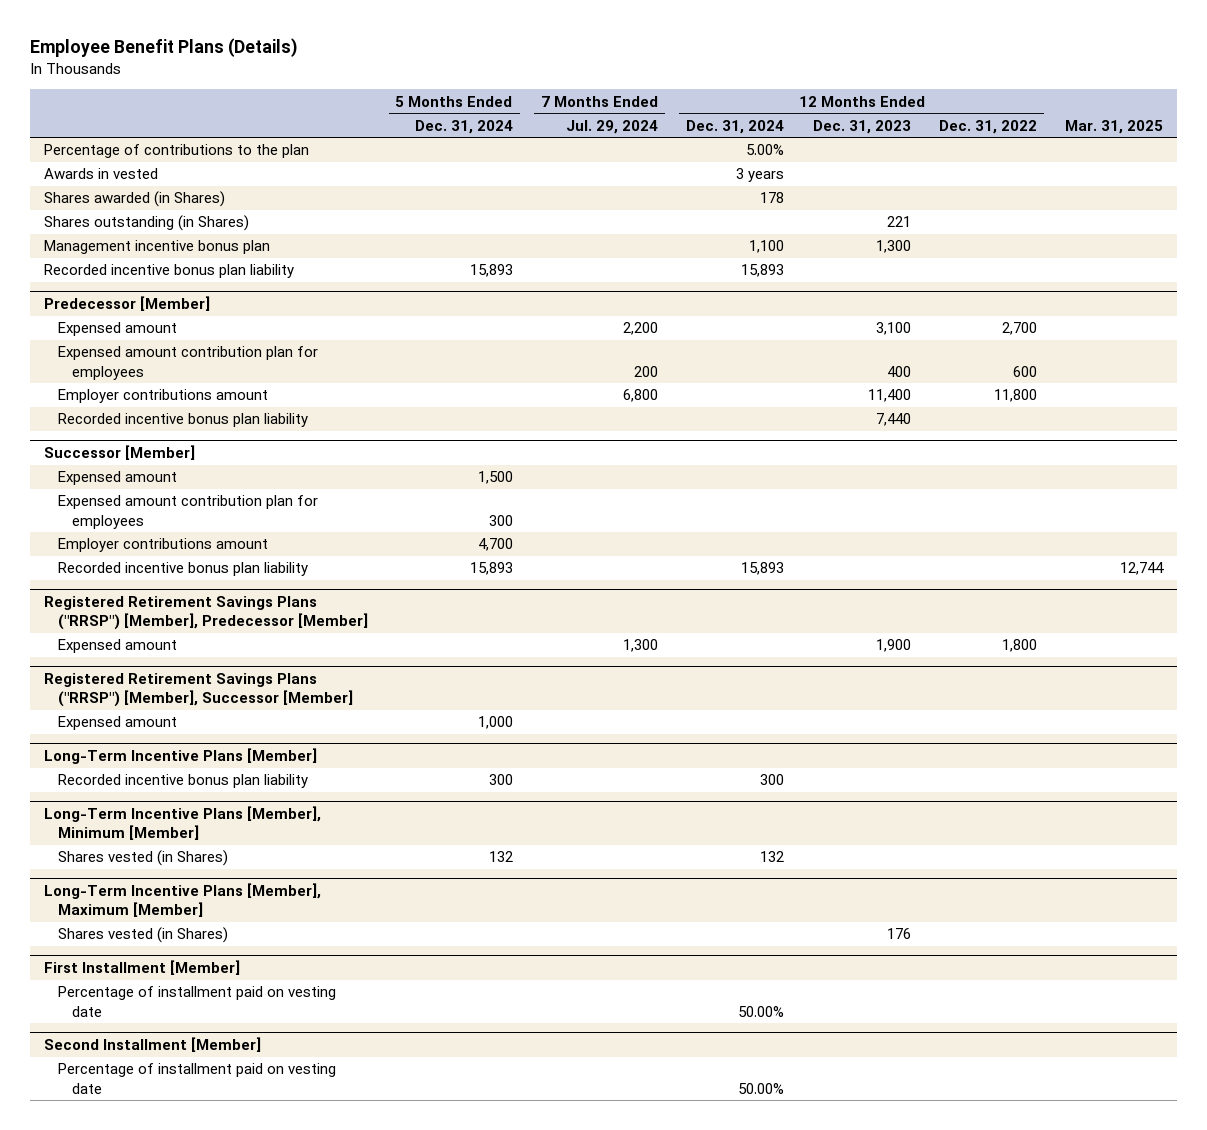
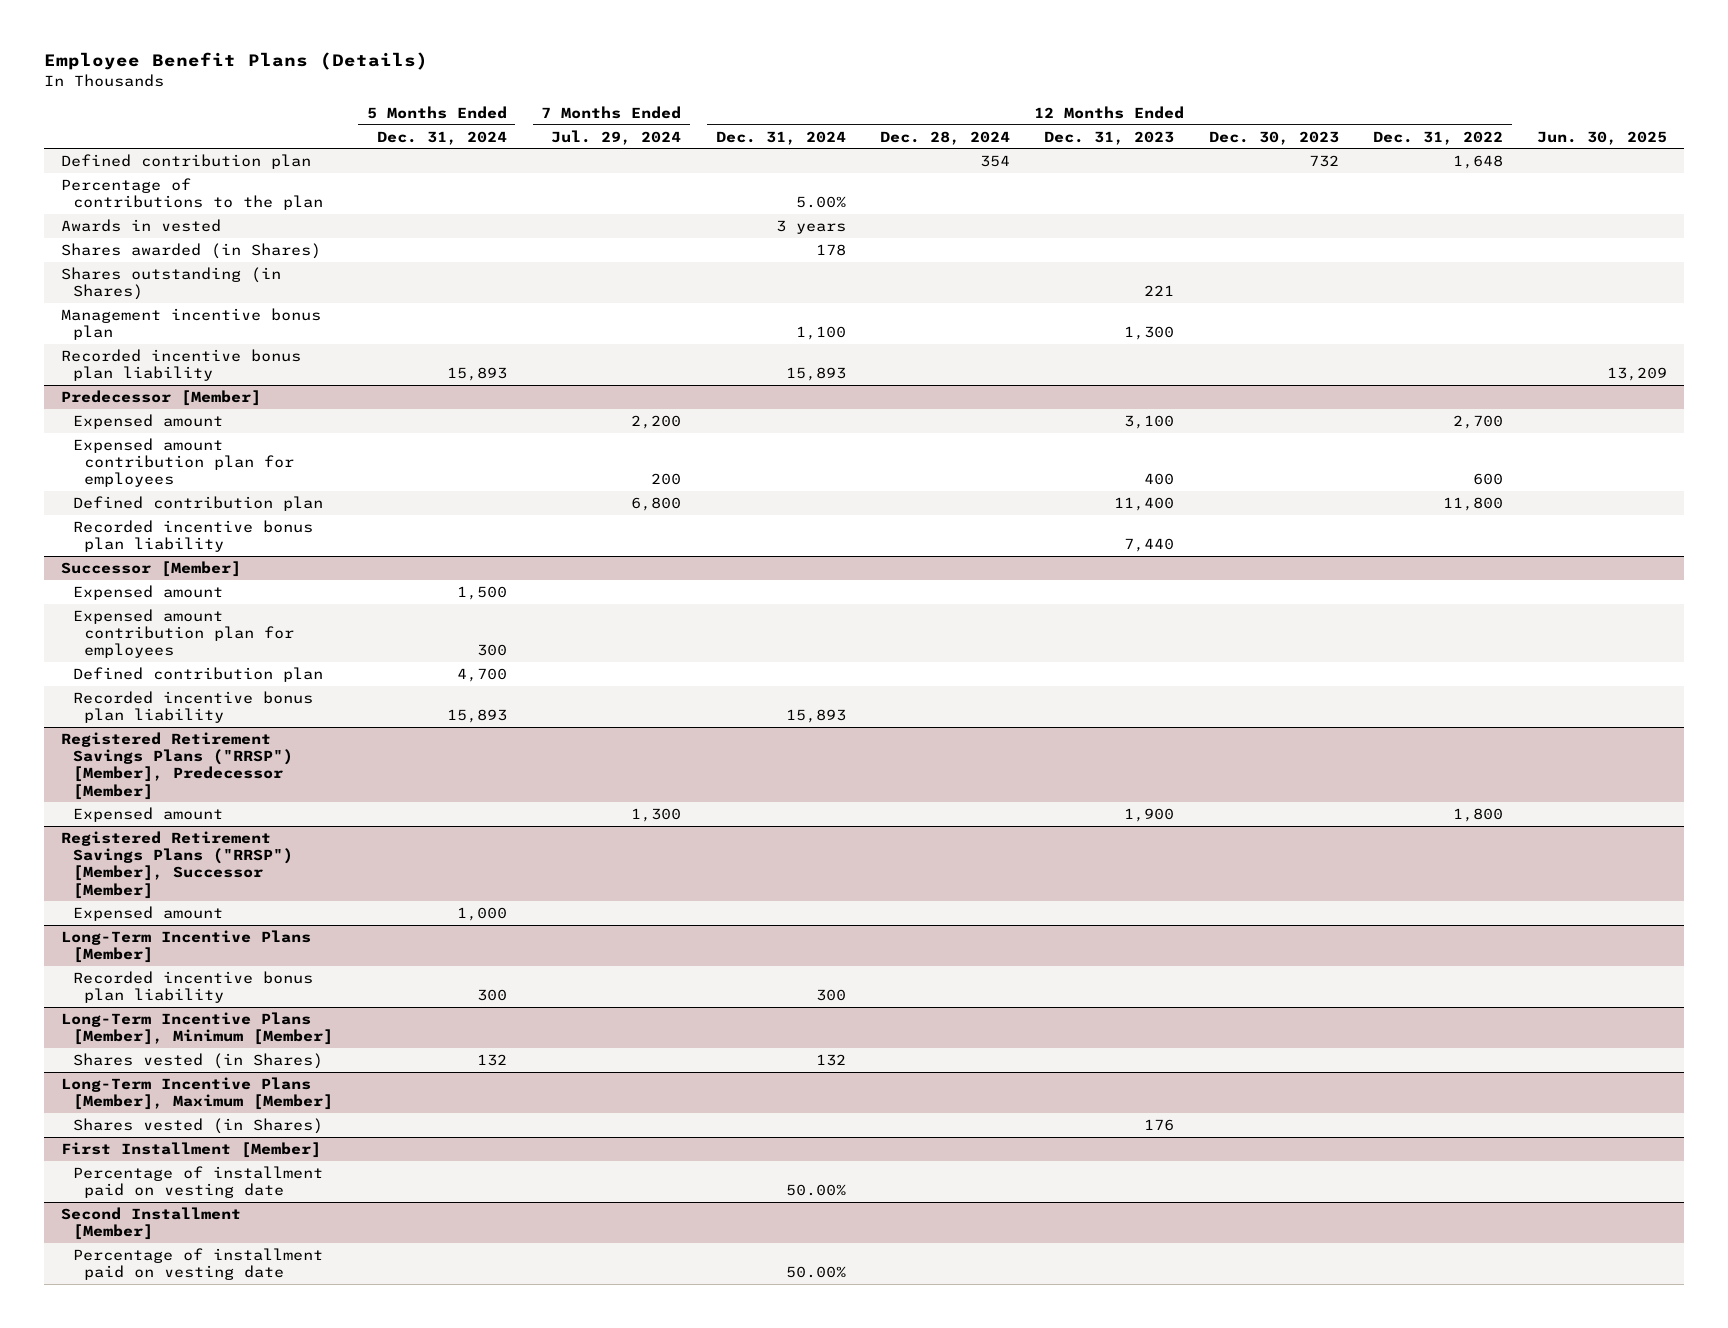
- | 5 Months Ended Dec. 31, 2024 | 7 Months Ended Jul. 29, 2024 | 12 Months Ended Dec. 31, 2024 | 12 Months Ended Dec. 31, 2023 | 12 Months Ended Dec. 31, 2022 | Mar. 31, 2025
+ | 5 Months Ended Dec. 31, 2024 | 7 Months Ended Jul. 29, 2024 | 12 Months Ended Dec. 31, 2024 | 12 Months Ended Dec. 28, 2024 | 12 Months Ended Dec. 31, 2023 | 12 Months Ended Dec. 30, 2023 | 12 Months Ended Dec. 31, 2022 | Jun. 30, 2025
+ Defined contribution plan | | | | 354 | | 732 | 1,648 |
@ Predecessor [Member]
- Employer contributions amount | | 6,800 | | 11,400 | 11,800 |
+ Defined contribution plan | | 6,800 | | | 11,400 | | 11,800 |
@ Successor [Member]
- Employer contributions amount | 4,700 | | | | |
+ Defined contribution plan | 4,700 | | | | | | |

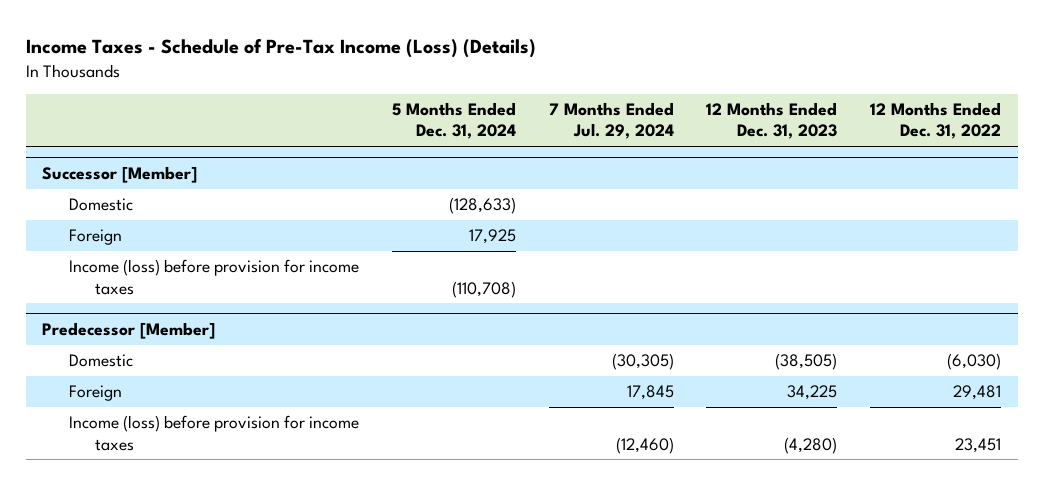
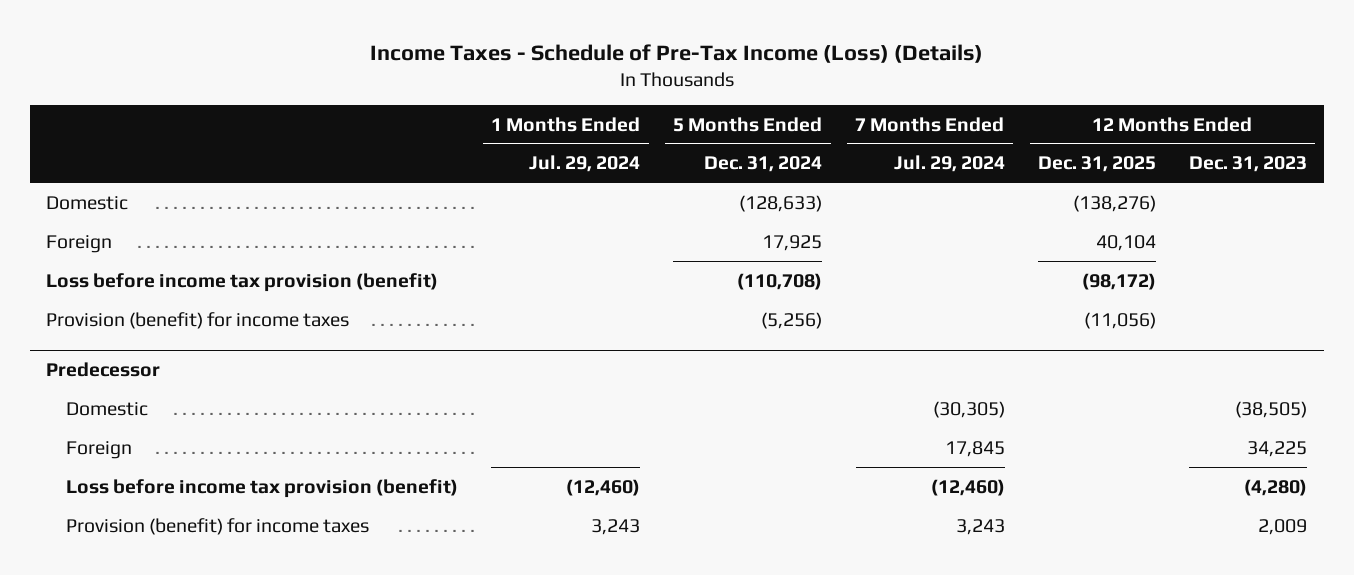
- | 5 Months Ended Dec. 31, 2024 | 7 Months Ended Jul. 29, 2024 | 12 Months Ended Dec. 31, 2023 | 12 Months Ended Dec. 31, 2022
+ | 1 Months Ended Jul. 29, 2024 | 5 Months Ended Dec. 31, 2024 | 7 Months Ended Jul. 29, 2024 | 12 Months Ended Dec. 31, 2025 | 12 Months Ended Dec. 31, 2023
- Successor [Member]
- Income (loss) before provision for income taxes | (110,708) | | |
- Predecessor [Member]
+ Loss before income tax provision (benefit) | | (110,708) | | (98,172) |
+ Provision (benefit) for income taxes | | (5,256) | | (11,056) |
+ Predecessor
- Income (loss) before provision for income taxes | | (12,460) | (4,280) | 23,451
+ Loss before income tax provision (benefit) | (12,460) | | (12,460) | | (4,280)
+ Provision (benefit) for income taxes | 3,243 | | 3,243 | | 2,009

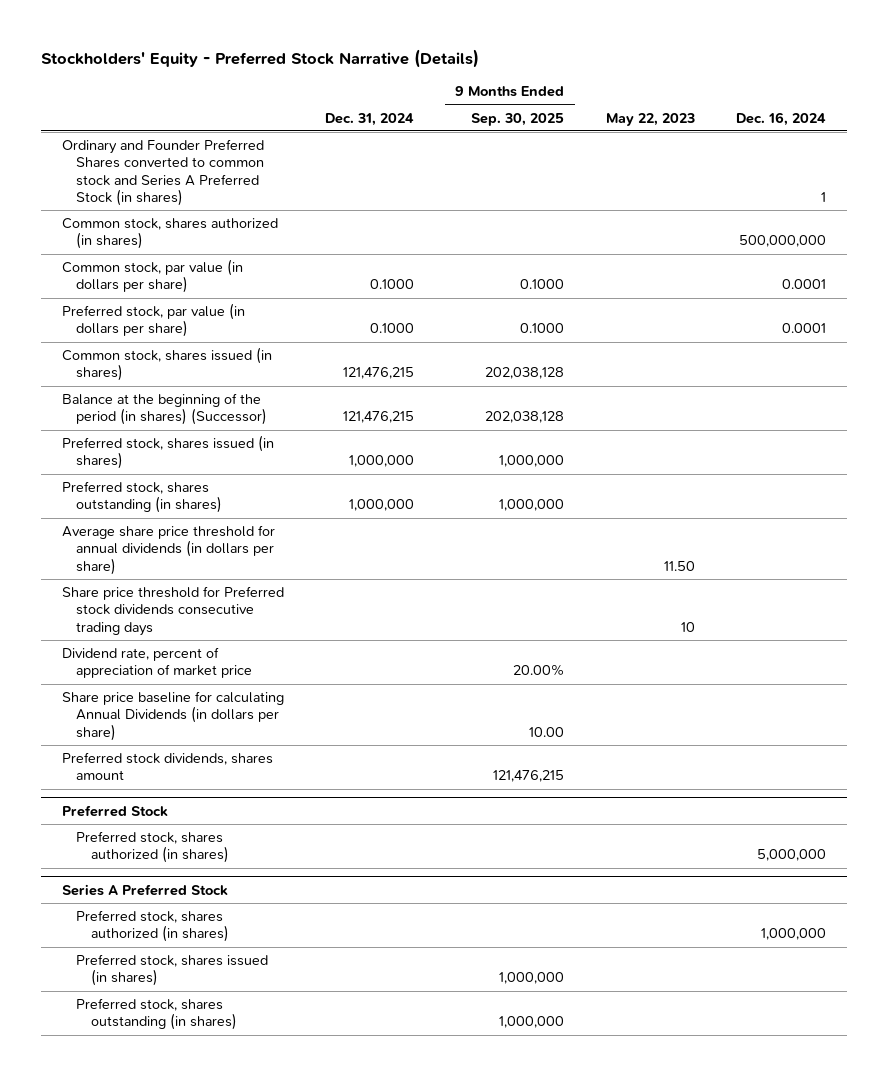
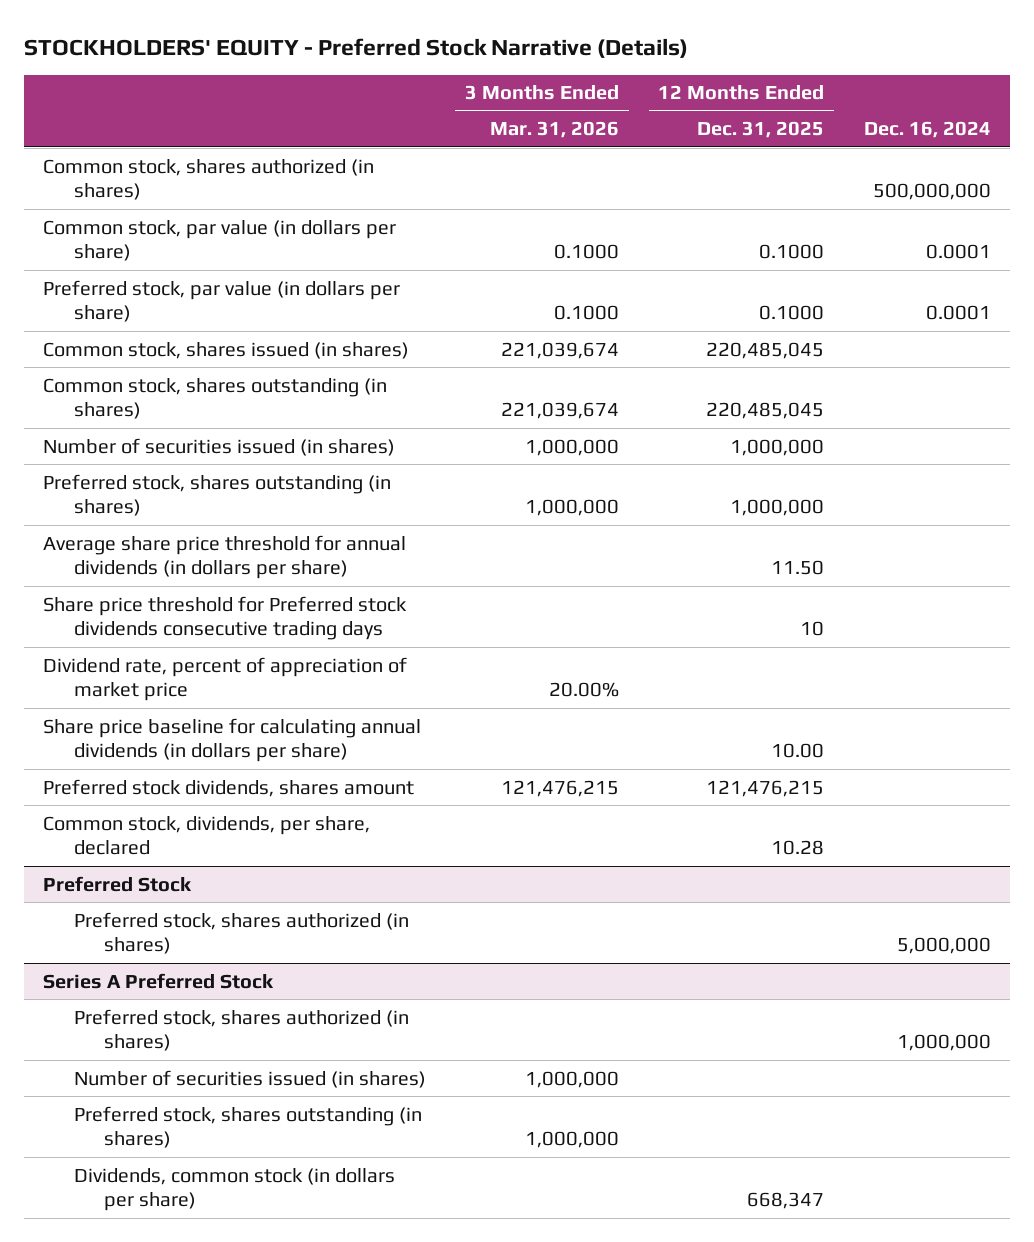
- Stockholders' Equity - Preferred Stock Narrative (Details)
+ STOCKHOLDERS' EQUITY - Preferred Stock Narrative (Details)
- | Dec. 31, 2024 | 9 Months Ended Sep. 30, 2025 | May 22, 2023 | Dec. 16, 2024
+ | 3 Months Ended Mar. 31, 2026 | 12 Months Ended Dec. 31, 2025 | Dec. 16, 2024
- Ordinary and Founder Preferred Shares converted to common stock and Series A Preferred Stock (in shares) | | | | 1
- Balance at the beginning of the period (in shares) (Successor) | 121,476,215 | 202,038,128 | |
- Preferred stock, shares issued (in shares) | 1,000,000 | 1,000,000 | |
+ Common stock, shares outstanding (in shares) | 221,039,674 | 220,485,045 |
+ Number of securities issued (in shares) | 1,000,000 | 1,000,000 |
- Share price baseline for calculating Annual Dividends (in dollars per share) | | 10.00 | |
+ Share price baseline for calculating annual dividends (in dollars per share) | | 10.00 |
+ Common stock, dividends, per share, declared | | 10.28 |
@ Series A Preferred Stock
- Preferred stock, shares issued (in shares) | | 1,000,000 | |
+ Number of securities issued (in shares) | 1,000,000 | |
+ Dividends, common stock (in dollars per share) | | 668,347 |

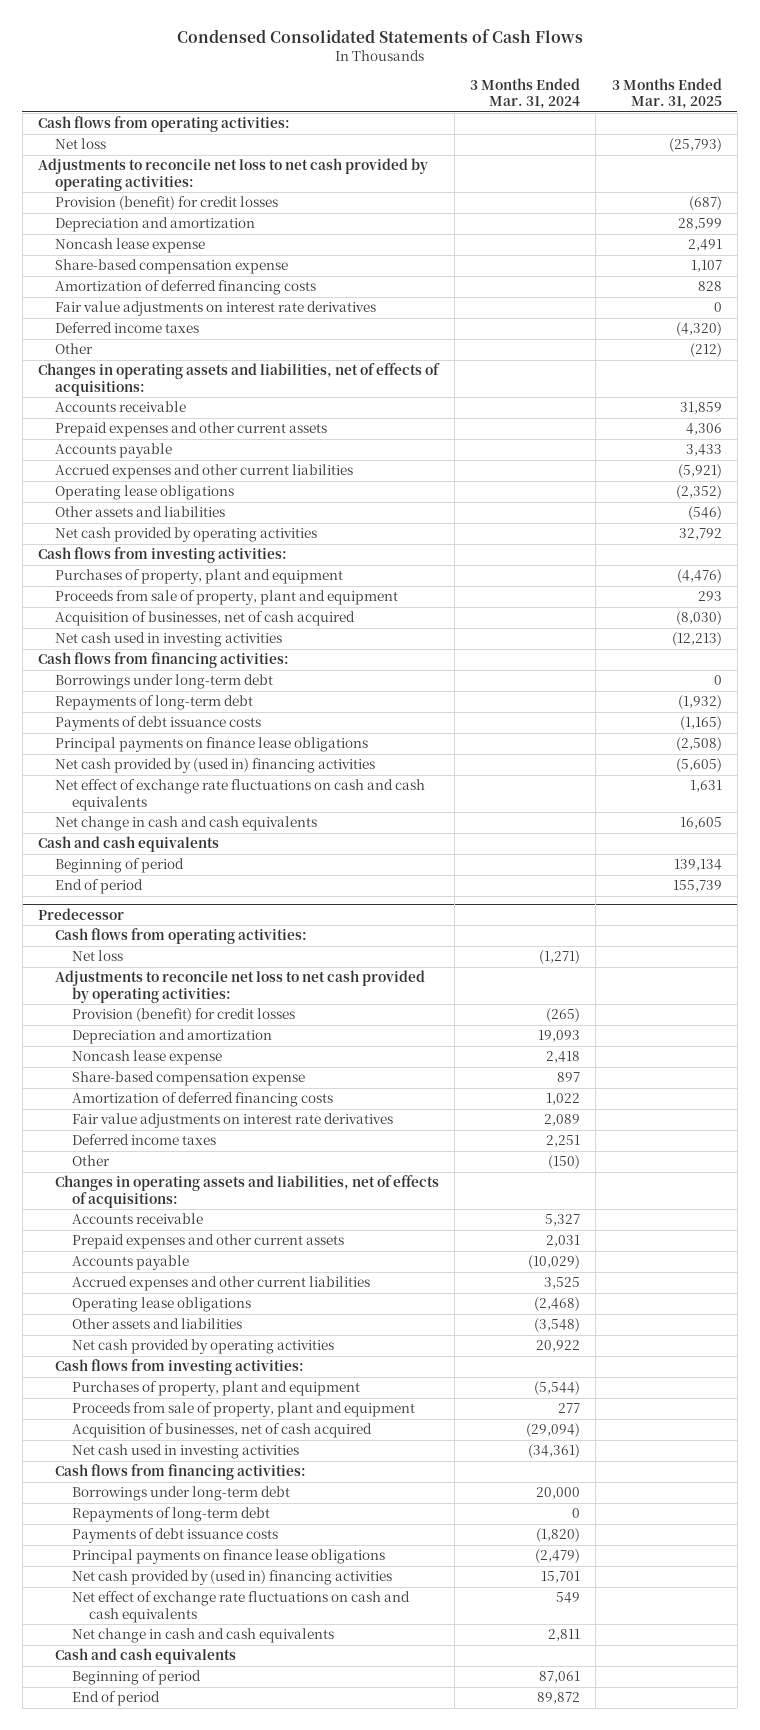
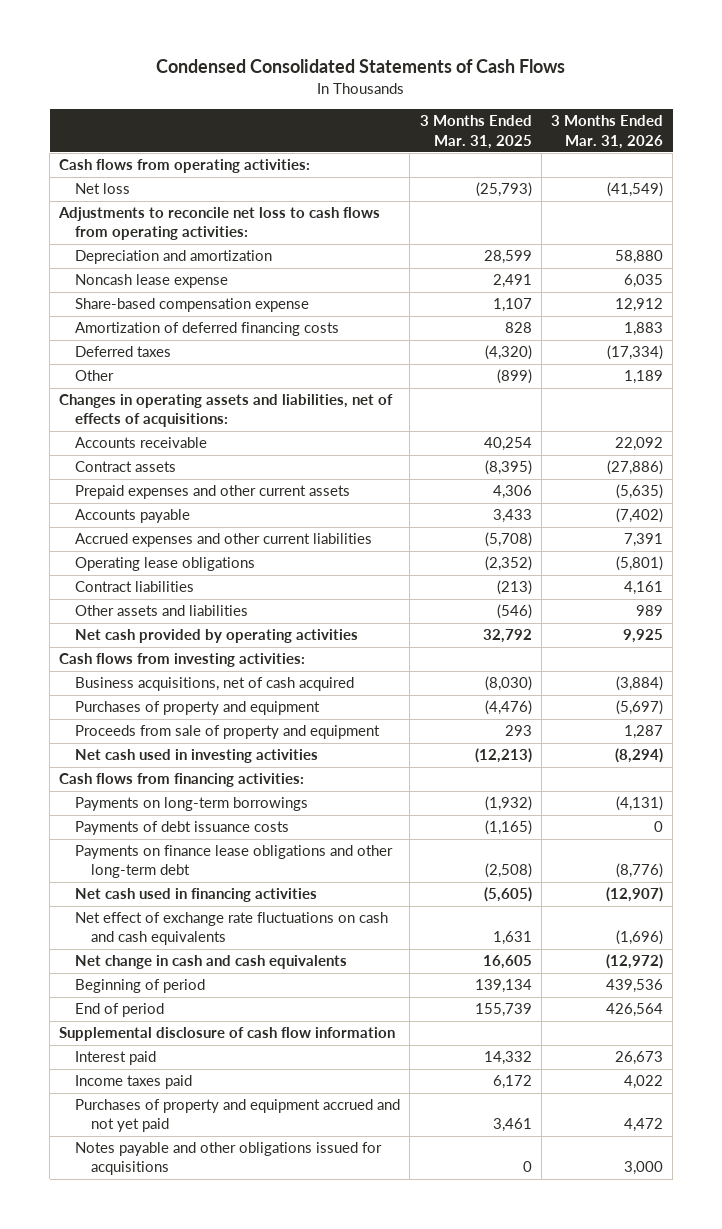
- | 3 Months Ended Mar. 31, 2024 | 3 Months Ended Mar. 31, 2025
+ | 3 Months Ended Mar. 31, 2025 | 3 Months Ended Mar. 31, 2026
- Adjustments to reconcile net loss to net cash provided by operating activities:
- Provision (benefit) for credit losses | | (687)
+ Adjustments to reconcile net loss to cash flows from operating activities:
- Fair value adjustments on interest rate derivatives | | 0
- Deferred income taxes | | (4,320)
- Other | | (212)
+ Deferred taxes | (4,320) | (17,334)
+ Other | (899) | 1,189
- Accounts receivable | | 31,859
+ Accounts receivable | 40,254 | 22,092
+ Contract assets | (8,395) | (27,886)
- Accrued expenses and other current liabilities | | (5,921)
+ Accrued expenses and other current liabilities | (5,708) | 7,391
+ Contract liabilities | (213) | 4,161
- Purchases of property, plant and equipment | | (4,476)
- Proceeds from sale of property, plant and equipment | | 293
- Acquisition of businesses, net of cash acquired | | (8,030)
+ Business acquisitions, net of cash acquired | (8,030) | (3,884)
+ Purchases of property and equipment | (4,476) | (5,697)
+ Proceeds from sale of property and equipment | 293 | 1,287
- Borrowings under long-term debt | | 0
- Repayments of long-term debt | | (1,932)
+ Payments on long-term borrowings | (1,932) | (4,131)
- Principal payments on finance lease obligations | | (2,508)
- Net cash provided by (used in) financing activities | | (5,605)
+ Payments on finance lease obligations and other long-term debt | (2,508) | (8,776)
+ Net cash used in financing activities | (5,605) | (12,907)
- Cash and cash equivalents
- Predecessor
- Cash flows from operating activities:
- Net loss | (1,271) |
- Adjustments to reconcile net loss to net cash provided by operating activities:
- Provision (benefit) for credit losses | (265) |
- Depreciation and amortization | 19,093 |
- Noncash lease expense | 2,418 |
- Share-based compensation expense | 897 |
- Amortization of deferred financing costs | 1,022 |
- Fair value adjustments on interest rate derivatives | 2,089 |
- Deferred income taxes | 2,251 |
- Other | (150) |
- Changes in operating assets and liabilities, net of effects of acquisitions:
- Accounts receivable | 5,327 |
- Prepaid expenses and other current assets | 2,031 |
- Accounts payable | (10,029) |
- Accrued expenses and other current liabilities | 3,525 |
- Operating lease obligations | (2,468) |
- Other assets and liabilities | (3,548) |
- Net cash provided by operating activities | 20,922 |
- Cash flows from investing activities:
- Purchases of property, plant and equipment | (5,544) |
- Proceeds from sale of property, plant and equipment | 277 |
- Acquisition of businesses, net of cash acquired | (29,094) |
- Net cash used in investing activities | (34,361) |
- Cash flows from financing activities:
- Borrowings under long-term debt | 20,000 |
- Repayments of long-term debt | 0 |
- Payments of debt issuance costs | (1,820) |
- Principal payments on finance lease obligations | (2,479) |
- Net cash provided by (used in) financing activities | 15,701 |
- Net effect of exchange rate fluctuations on cash and cash equivalents | 549 |
- Net change in cash and cash equivalents | 2,811 |
- Cash and cash equivalents
- Beginning of period | 87,061 |
- End of period | 89,872 |
+ Supplemental disclosure of cash flow information
+ Interest paid | 14,332 | 26,673
+ Income taxes paid | 6,172 | 4,022
+ Purchases of property and equipment accrued and not yet paid | 3,461 | 4,472
+ Notes payable and other obligations issued for acquisitions | 0 | 3,000

